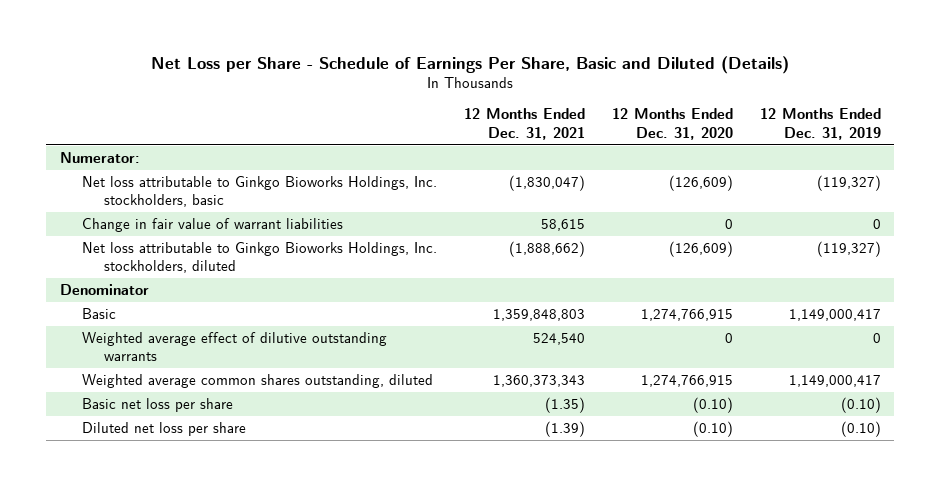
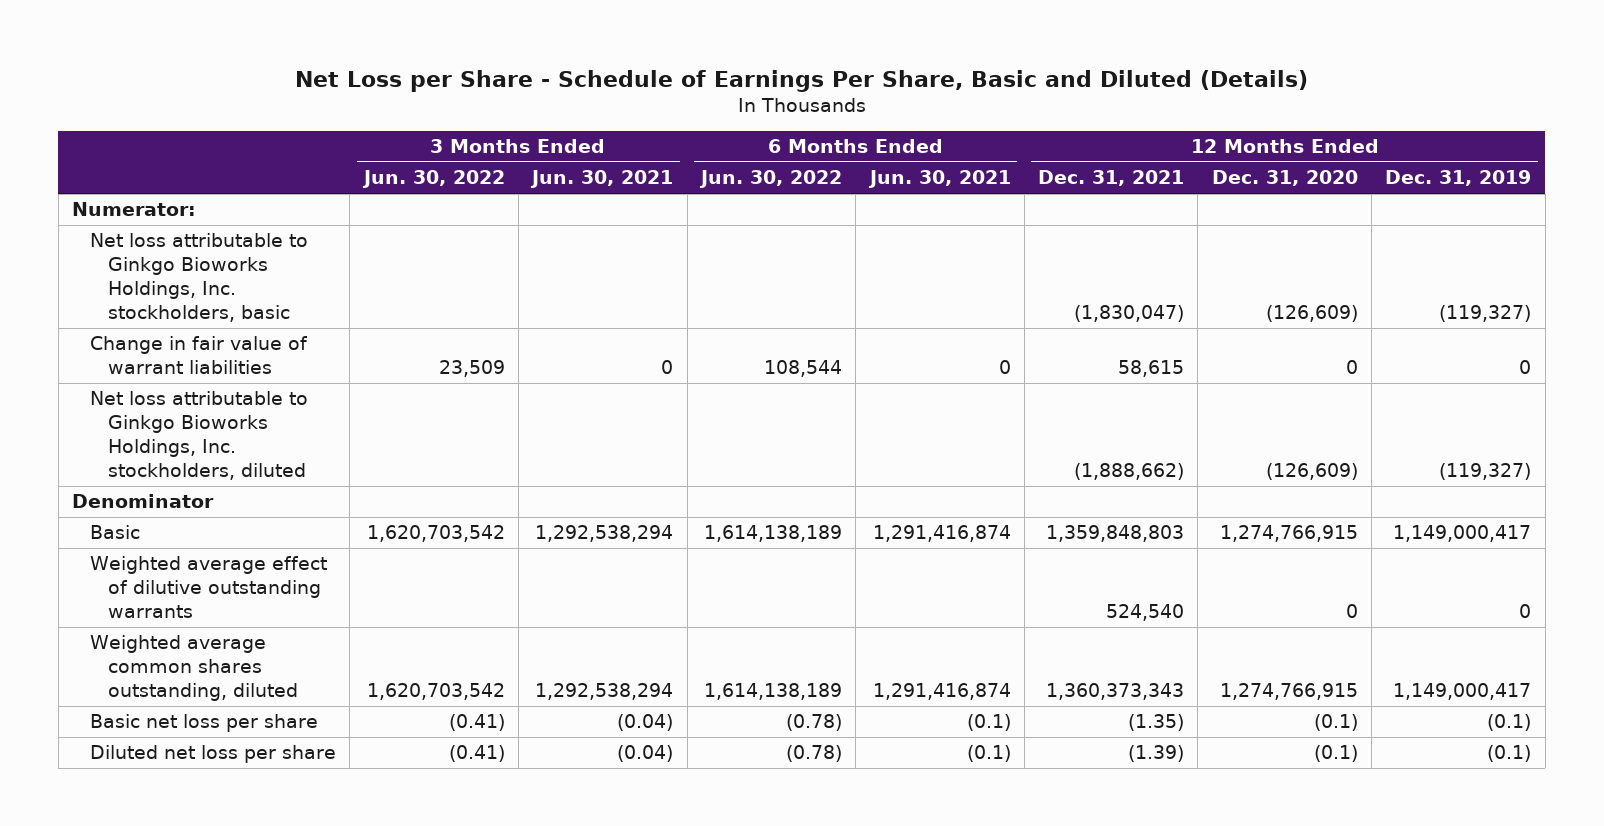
- | 12 Months Ended Dec. 31, 2021 | 12 Months Ended Dec. 31, 2020 | 12 Months Ended Dec. 31, 2019
+ | 3 Months Ended Jun. 30, 2022 | 3 Months Ended Jun. 30, 2021 | 6 Months Ended Jun. 30, 2022 | 6 Months Ended Jun. 30, 2021 | 12 Months Ended Dec. 31, 2021 | 12 Months Ended Dec. 31, 2020 | 12 Months Ended Dec. 31, 2019
- Basic net loss per share | (1.35) | (0.10) | (0.10)
- Diluted net loss per share | (1.39) | (0.10) | (0.10)
+ Basic net loss per share | (0.41) | (0.04) | (0.78) | (0.1) | (1.35) | (0.1) | (0.1)
+ Diluted net loss per share | (0.41) | (0.04) | (0.78) | (0.1) | (1.39) | (0.1) | (0.1)

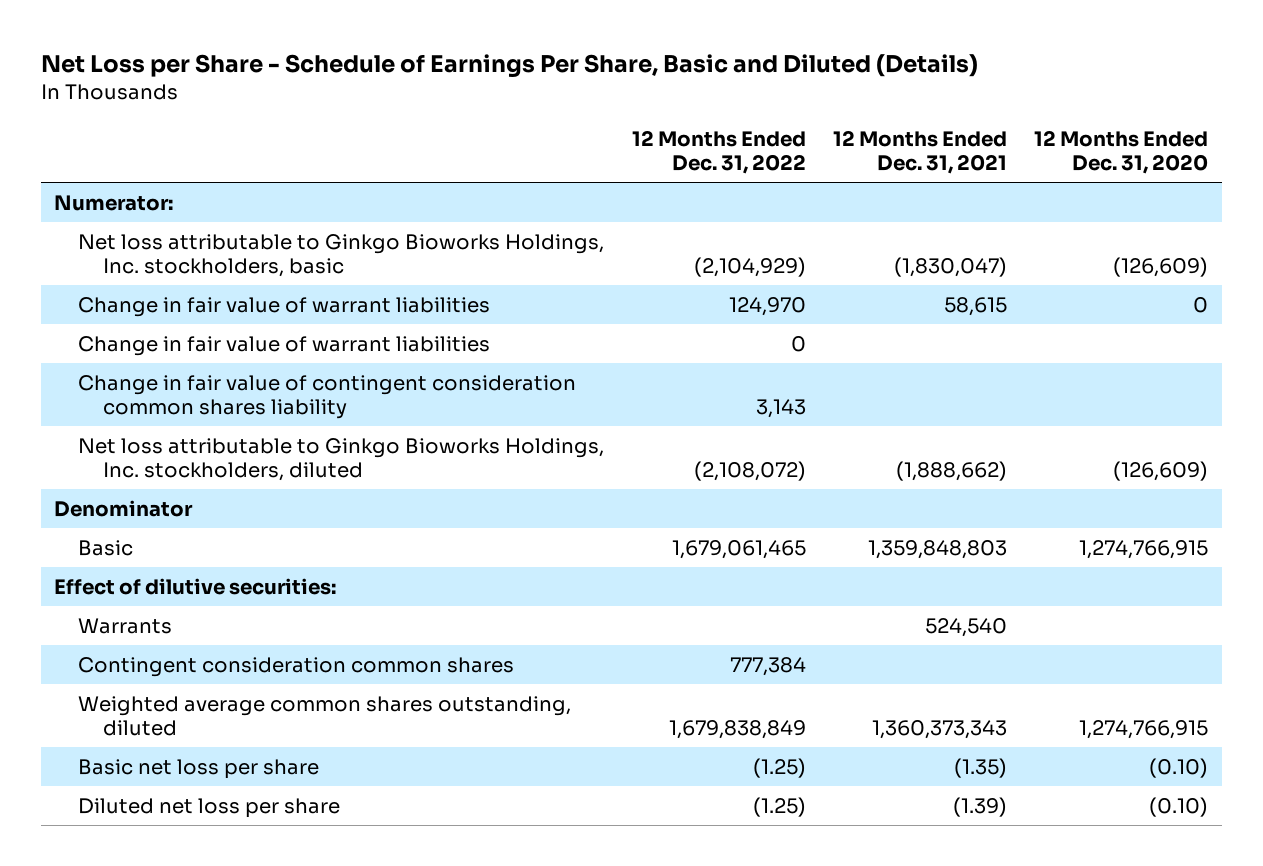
- | 3 Months Ended Jun. 30, 2022 | 3 Months Ended Jun. 30, 2021 | 6 Months Ended Jun. 30, 2022 | 6 Months Ended Jun. 30, 2021 | 12 Months Ended Dec. 31, 2021 | 12 Months Ended Dec. 31, 2020 | 12 Months Ended Dec. 31, 2019
+ | 12 Months Ended Dec. 31, 2022 | 12 Months Ended Dec. 31, 2021 | 12 Months Ended Dec. 31, 2020
+ Change in fair value of warrant liabilities | 0 | |
+ Change in fair value of contingent consideration common shares liability | 3,143 | |
- Weighted average effect of dilutive outstanding warrants | | | | | 524,540 | 0 | 0
+ Effect of dilutive securities:
+ Warrants | | 524,540 |
+ Contingent consideration common shares | 777,384 | |
- Basic net loss per share | (0.41) | (0.04) | (0.78) | (0.1) | (1.35) | (0.1) | (0.1)
- Diluted net loss per share | (0.41) | (0.04) | (0.78) | (0.1) | (1.39) | (0.1) | (0.1)
+ Basic net loss per share | (1.25) | (1.35) | (0.10)
+ Diluted net loss per share | (1.25) | (1.39) | (0.10)

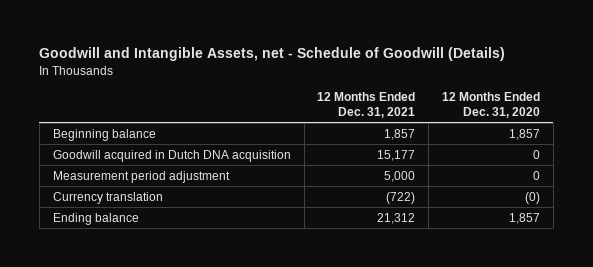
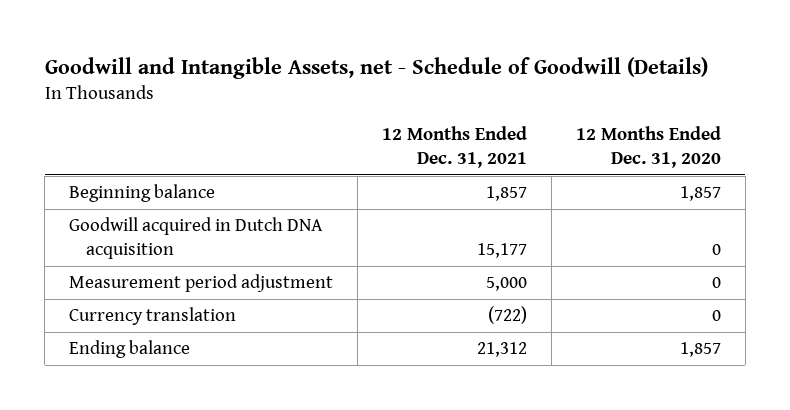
- Currency translation | (722) | (0)
+ Currency translation | (722) | 0

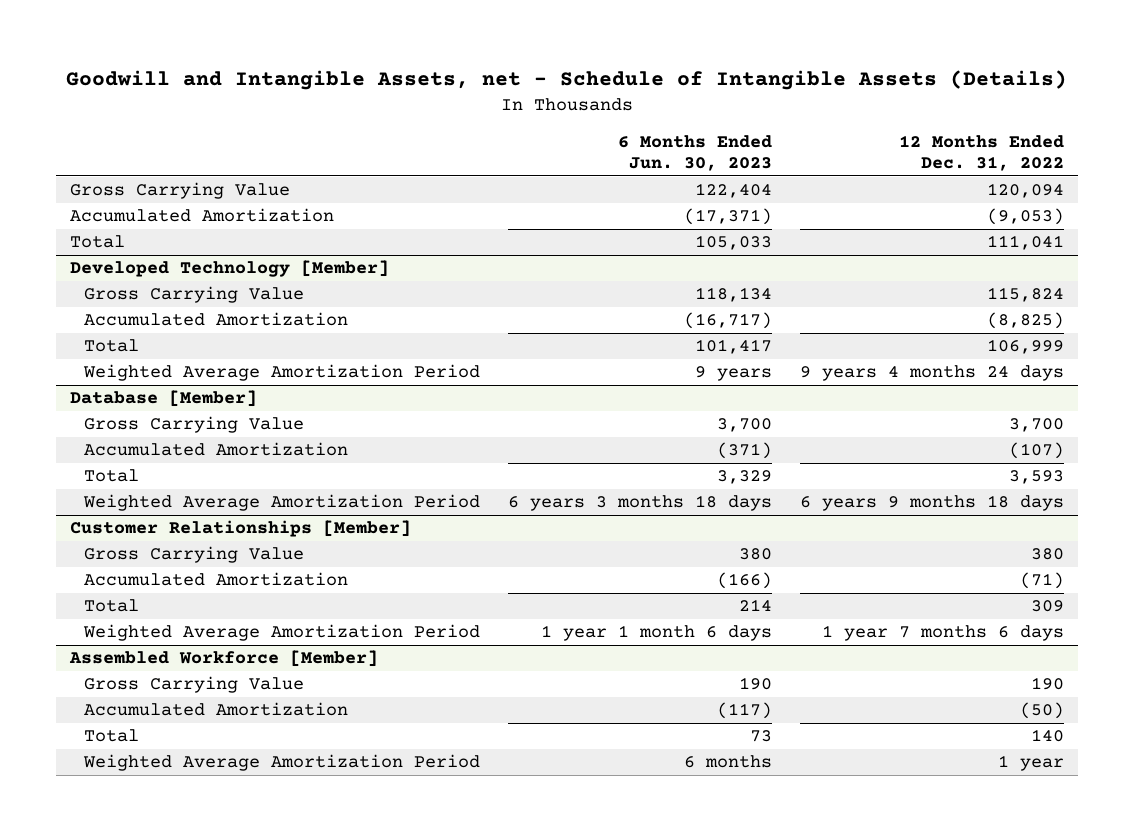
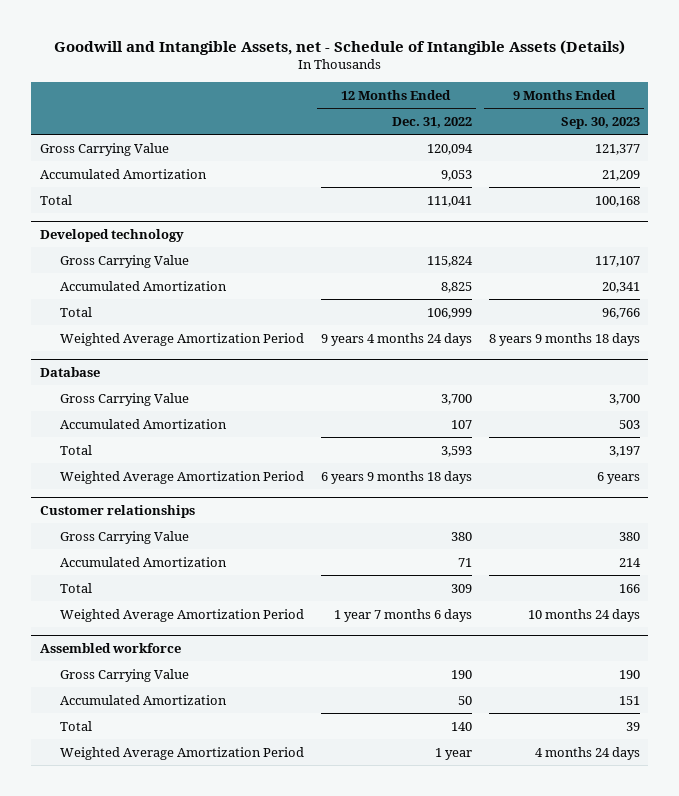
- | 6 Months Ended Jun. 30, 2023 | 12 Months Ended Dec. 31, 2022
+ | 12 Months Ended Dec. 31, 2022 | 9 Months Ended Sep. 30, 2023
- Accumulated Amortization | (17,371) | (9,053)
+ Accumulated Amortization | 9,053 | 21,209
- Developed Technology [Member]
+ Developed technology
- Accumulated Amortization | (16,717) | (8,825)
+ Accumulated Amortization | 8,825 | 20,341
- Database [Member]
+ Database
- Accumulated Amortization | (371) | (107)
+ Accumulated Amortization | 107 | 503
- Customer Relationships [Member]
+ Customer relationships
- Accumulated Amortization | (166) | (71)
+ Accumulated Amortization | 71 | 214
- Assembled Workforce [Member]
+ Assembled workforce
- Accumulated Amortization | (117) | (50)
+ Accumulated Amortization | 50 | 151

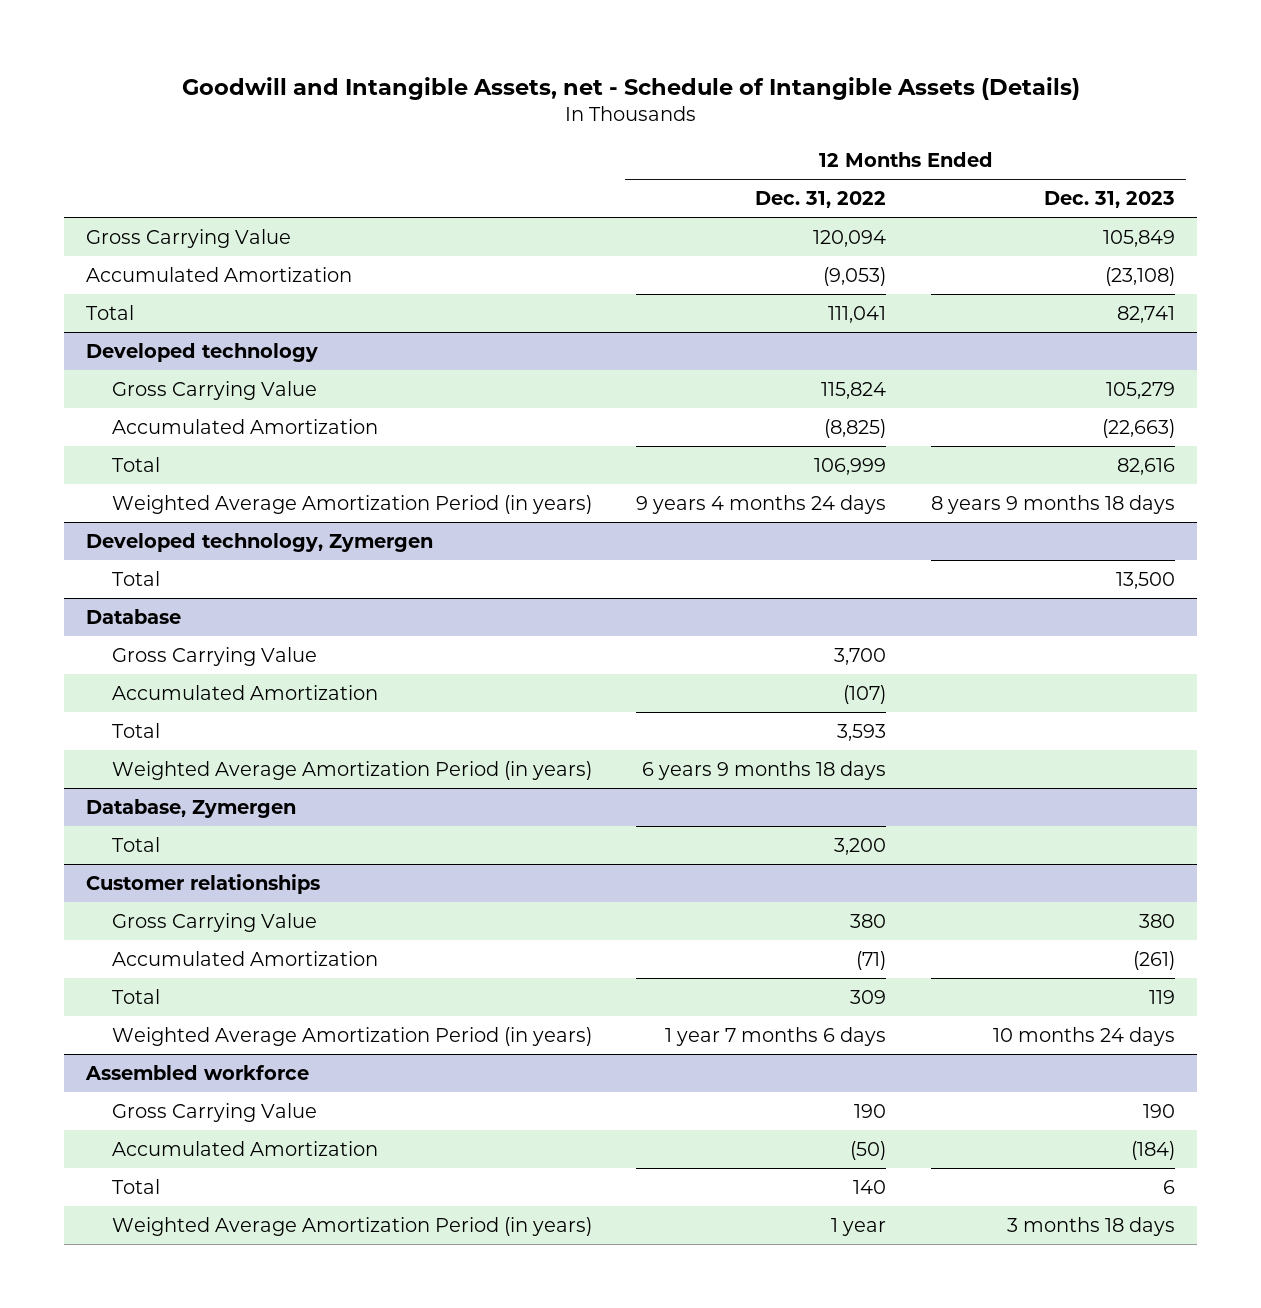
- | 12 Months Ended Dec. 31, 2022 | 9 Months Ended Sep. 30, 2023
+ | 12 Months Ended Dec. 31, 2022 | 12 Months Ended Dec. 31, 2023
- Accumulated Amortization | 9,053 | 21,209
+ Accumulated Amortization | (9,053) | (23,108)
@ Developed technology
- Accumulated Amortization | 8,825 | 20,341
+ Accumulated Amortization | (8,825) | (22,663)
- Weighted Average Amortization Period | 9 years 4 months 24 days | 8 years 9 months 18 days
+ Weighted Average Amortization Period (in years) | 9 years 4 months 24 days | 8 years 9 months 18 days
+ Developed technology, Zymergen
+ Total | | 13,500
@ Database
- Accumulated Amortization | 107 | 503
+ Accumulated Amortization | (107) |
- Weighted Average Amortization Period | 6 years 9 months 18 days | 6 years
+ Weighted Average Amortization Period (in years) | 6 years 9 months 18 days |
+ Database, Zymergen
+ Total | 3,200 |
@ Customer relationships
- Accumulated Amortization | 71 | 214
+ Accumulated Amortization | (71) | (261)
- Weighted Average Amortization Period | 1 year 7 months 6 days | 10 months 24 days
+ Weighted Average Amortization Period (in years) | 1 year 7 months 6 days | 10 months 24 days
@ Assembled workforce
- Accumulated Amortization | 50 | 151
+ Accumulated Amortization | (50) | (184)
- Weighted Average Amortization Period | 1 year | 4 months 24 days
+ Weighted Average Amortization Period (in years) | 1 year | 3 months 18 days

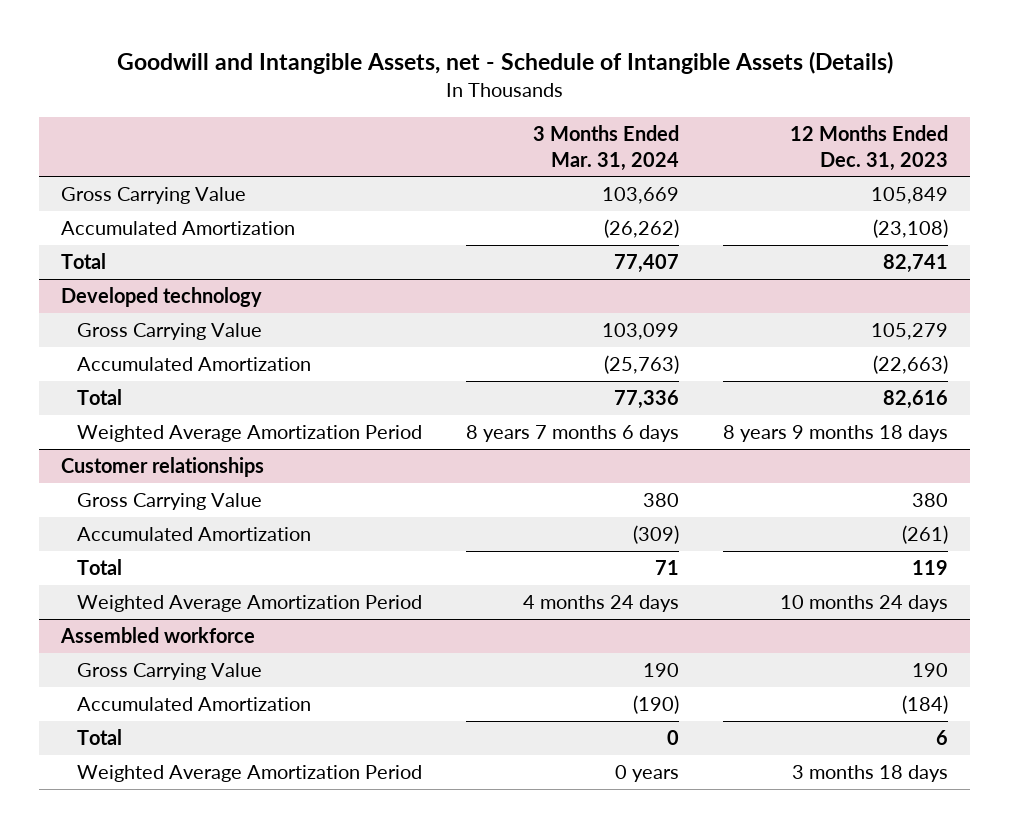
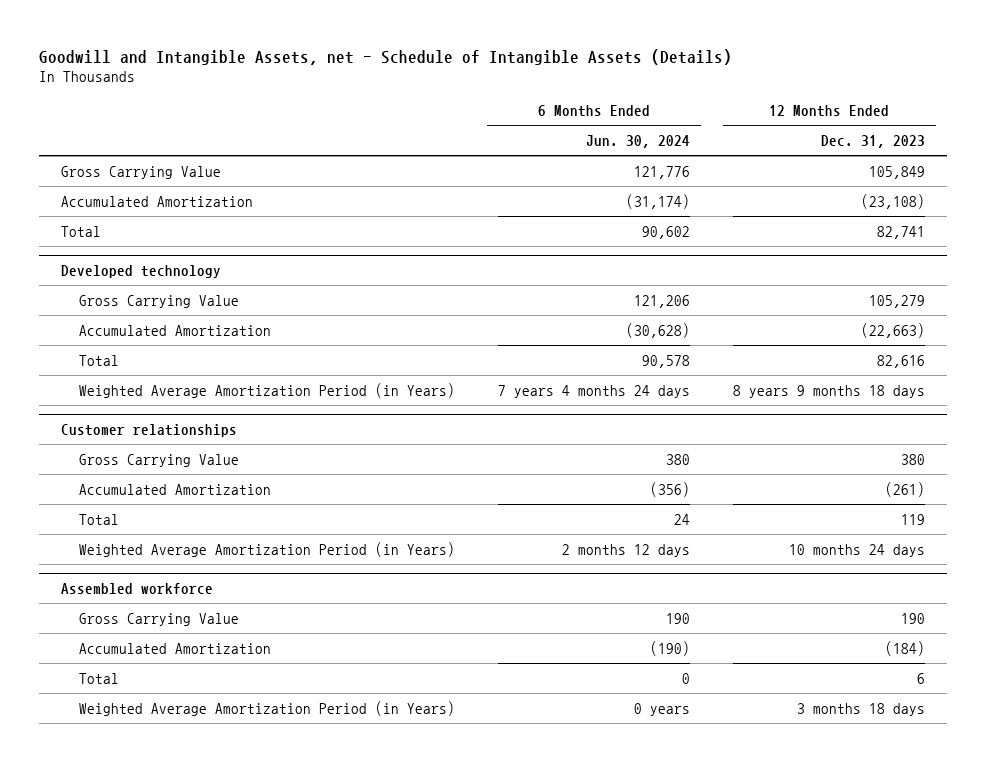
- | 3 Months Ended Mar. 31, 2024 | 12 Months Ended Dec. 31, 2023
+ | 6 Months Ended Jun. 30, 2024 | 12 Months Ended Dec. 31, 2023
@ Developed technology
- Weighted Average Amortization Period | 8 years 7 months 6 days | 8 years 9 months 18 days
+ Weighted Average Amortization Period (in Years) | 7 years 4 months 24 days | 8 years 9 months 18 days
@ Customer relationships
- Weighted Average Amortization Period | 4 months 24 days | 10 months 24 days
+ Weighted Average Amortization Period (in Years) | 2 months 12 days | 10 months 24 days
@ Assembled workforce
- Weighted Average Amortization Period | 0 years | 3 months 18 days
+ Weighted Average Amortization Period (in Years) | 0 years | 3 months 18 days

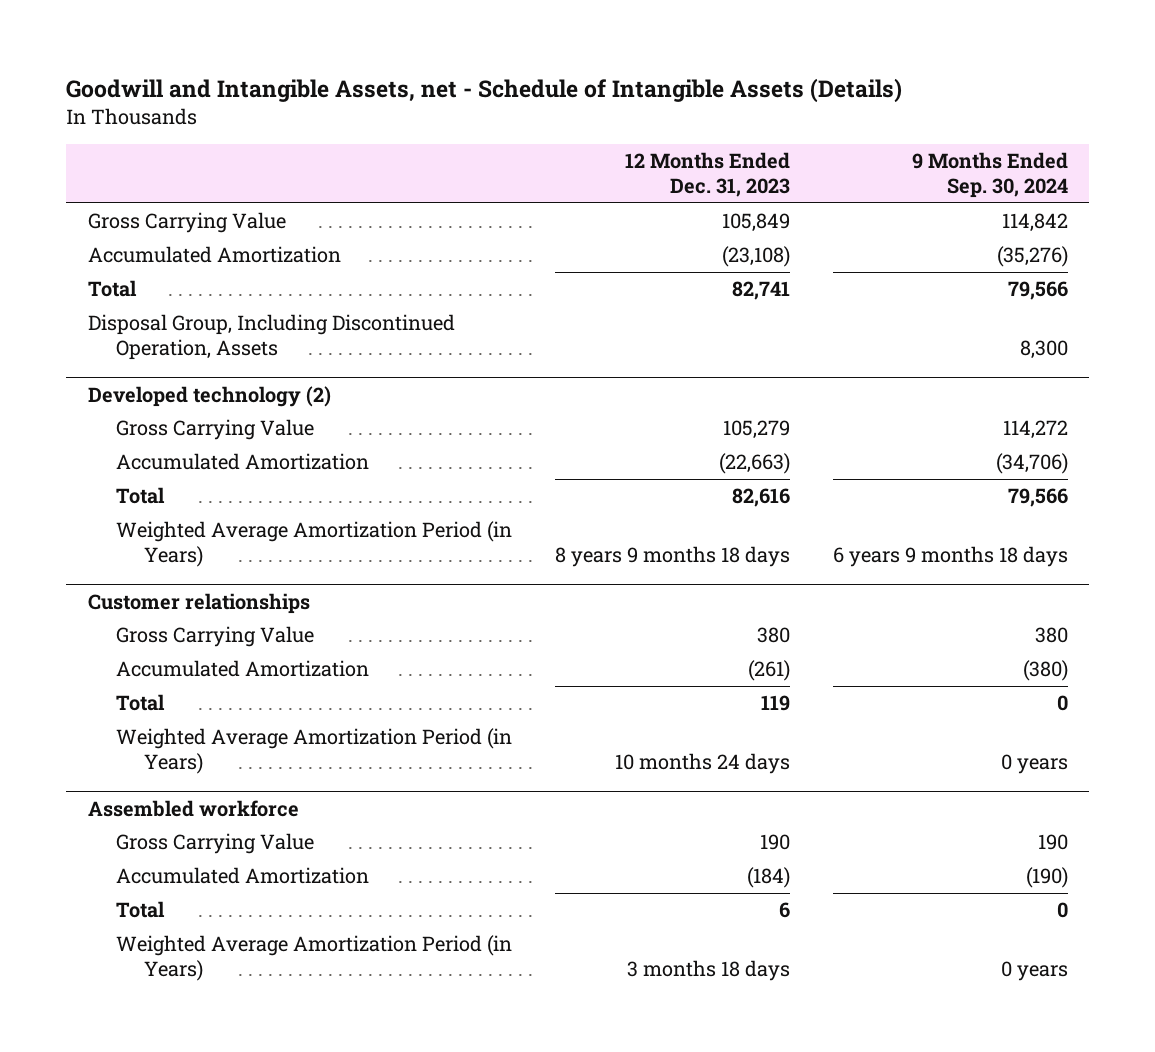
- | 6 Months Ended Jun. 30, 2024 | 12 Months Ended Dec. 31, 2023
+ | 12 Months Ended Dec. 31, 2023 | 9 Months Ended Sep. 30, 2024
- Developed technology
+ Disposal Group, Including Discontinued Operation, Assets | | 8,300
+ Developed technology (2)

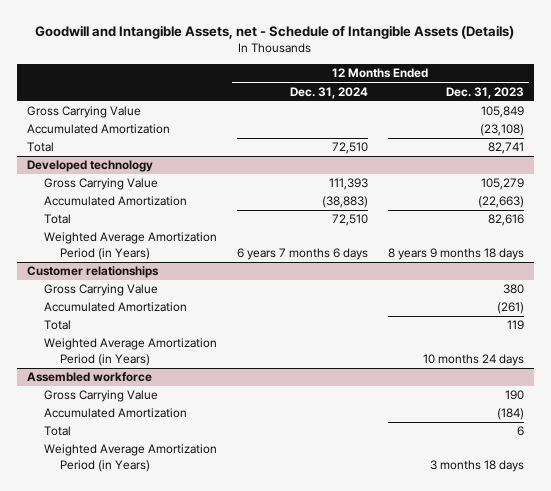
- | 12 Months Ended Dec. 31, 2023 | 9 Months Ended Sep. 30, 2024
+ | 12 Months Ended Dec. 31, 2024 | 12 Months Ended Dec. 31, 2023
- Disposal Group, Including Discontinued Operation, Assets | | 8,300
- Developed technology (2)
+ Developed technology

